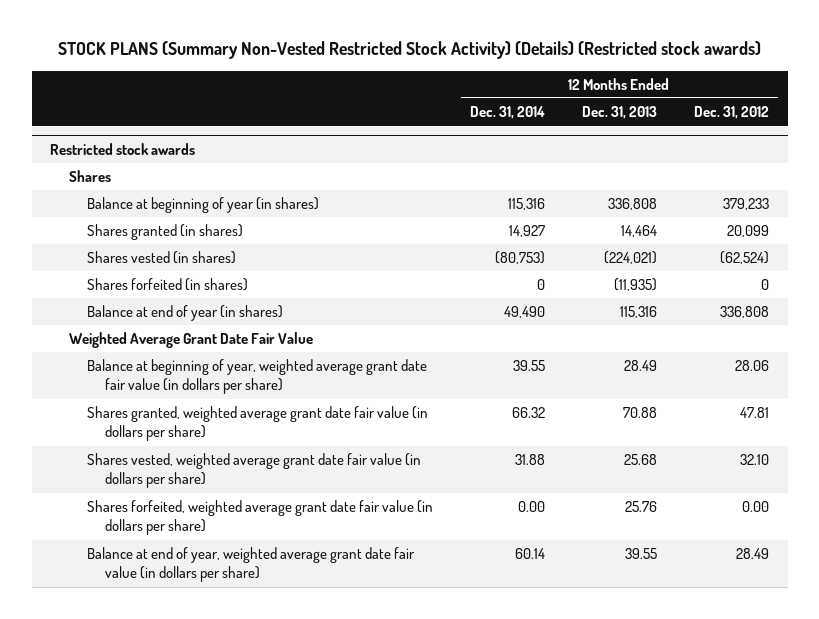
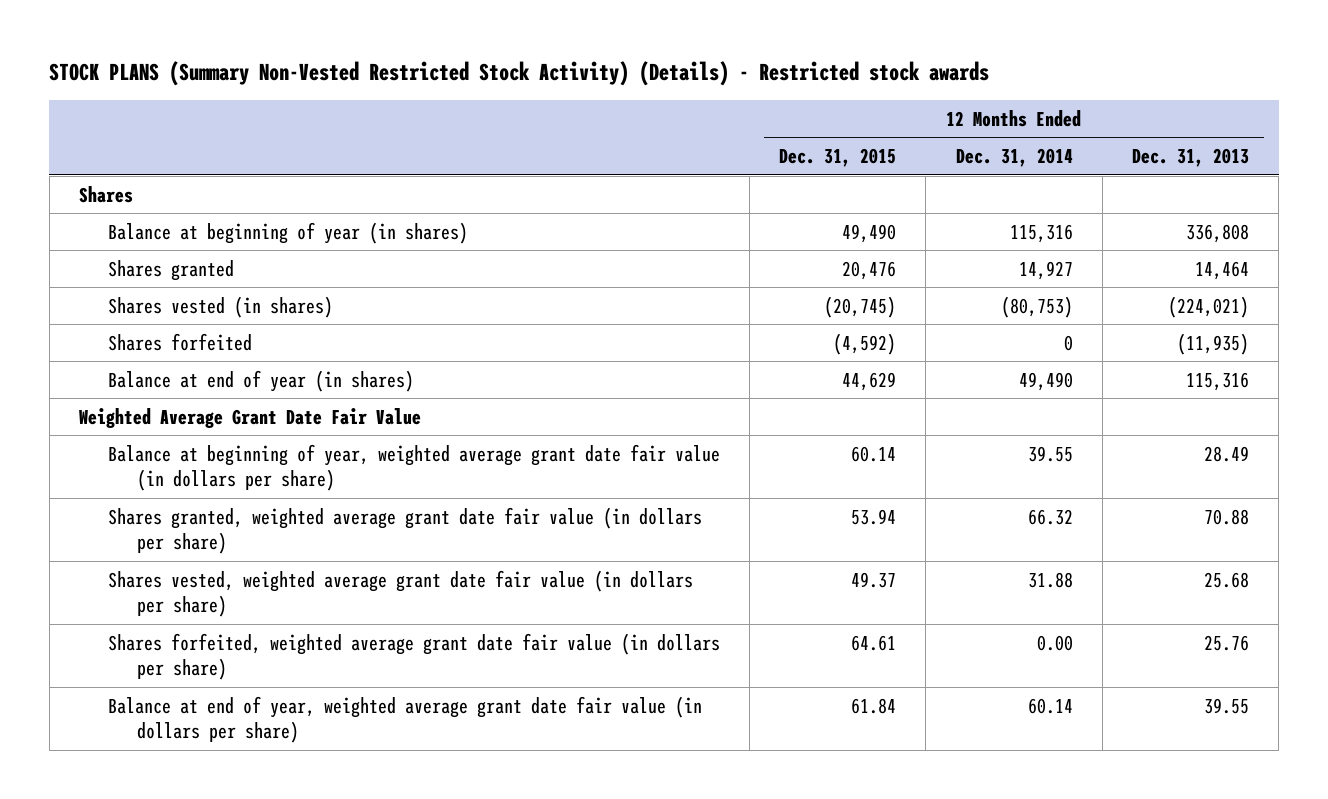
- STOCK PLANS (Summary Non-Vested Restricted Stock Activity) (Details) (Restricted stock awards)
+ STOCK PLANS (Summary Non-Vested Restricted Stock Activity) (Details) - Restricted stock awards
- | 12 Months Ended Dec. 31, 2014 | 12 Months Ended Dec. 31, 2013 | 12 Months Ended Dec. 31, 2012
+ | 12 Months Ended Dec. 31, 2015 | 12 Months Ended Dec. 31, 2014 | 12 Months Ended Dec. 31, 2013
- Restricted stock awards
- Shares granted (in shares) | 14,927 | 14,464 | 20,099
+ Shares granted | 20,476 | 14,927 | 14,464
- Shares forfeited (in shares) | 0 | (11,935) | 0
+ Shares forfeited | (4,592) | 0 | (11,935)

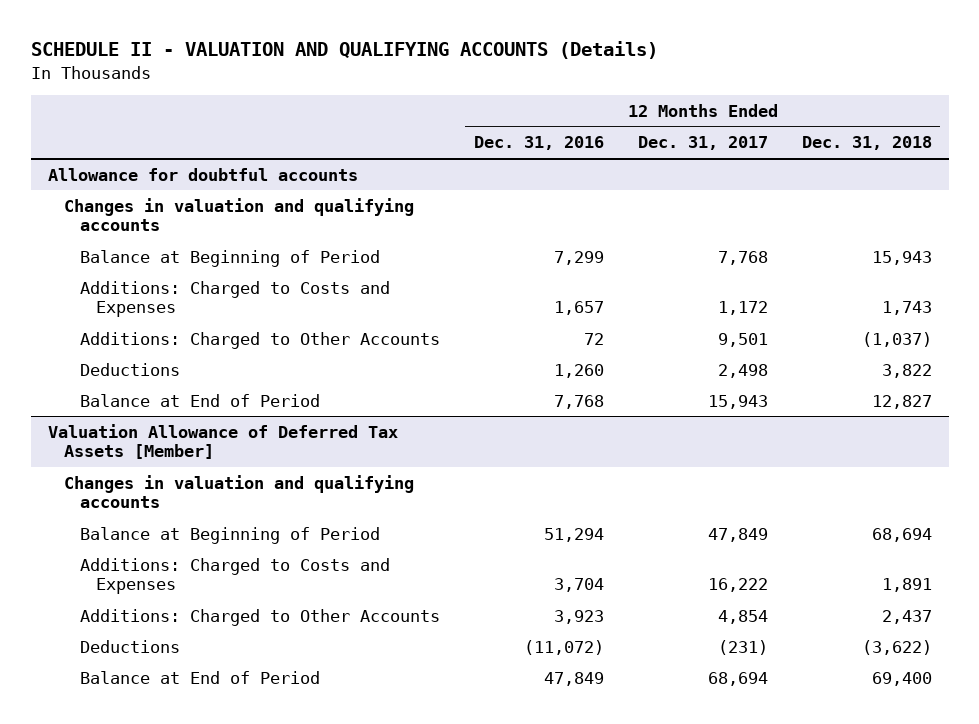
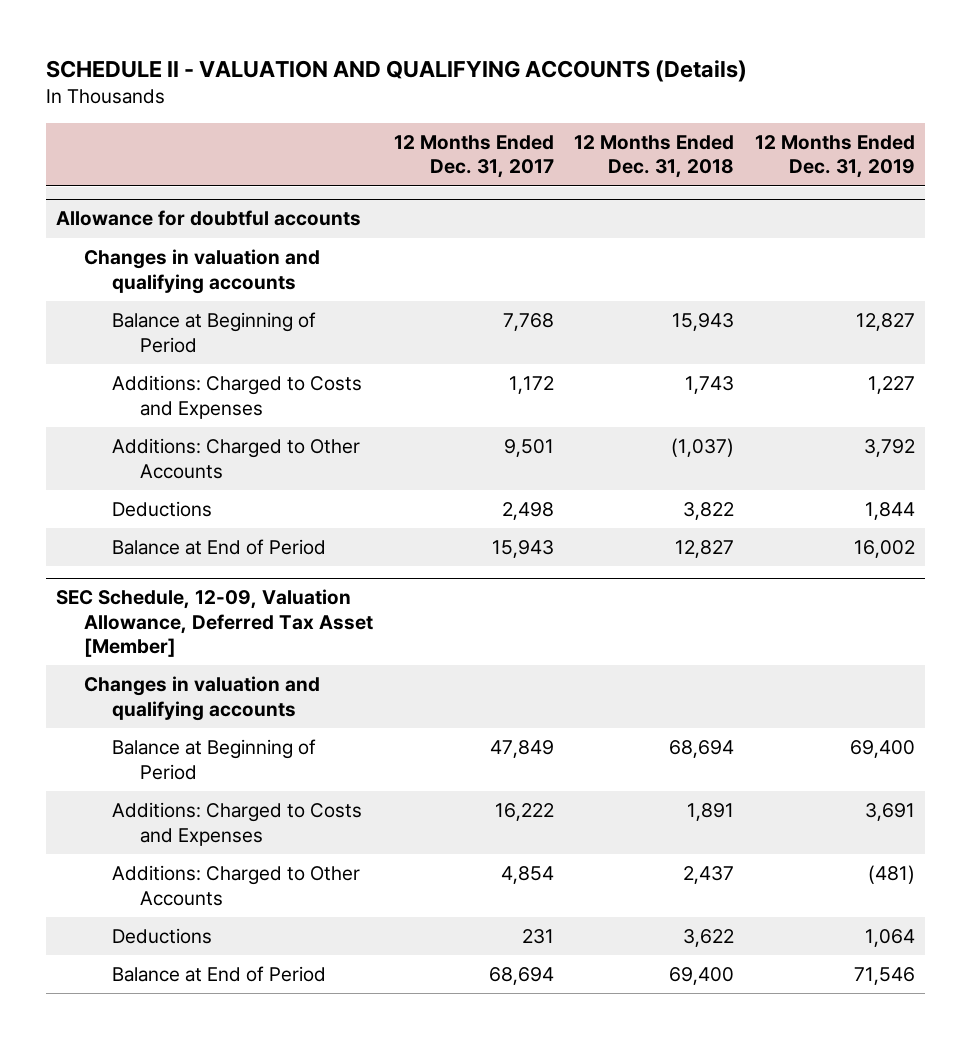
- | 12 Months Ended Dec. 31, 2016 | 12 Months Ended Dec. 31, 2017 | 12 Months Ended Dec. 31, 2018
+ | 12 Months Ended Dec. 31, 2017 | 12 Months Ended Dec. 31, 2018 | 12 Months Ended Dec. 31, 2019
- Valuation Allowance of Deferred Tax Assets [Member]
+ SEC Schedule, 12-09, Valuation Allowance, Deferred Tax Asset [Member]
- Deductions | (11,072) | (231) | (3,622)
+ Deductions | 231 | 3,622 | 1,064

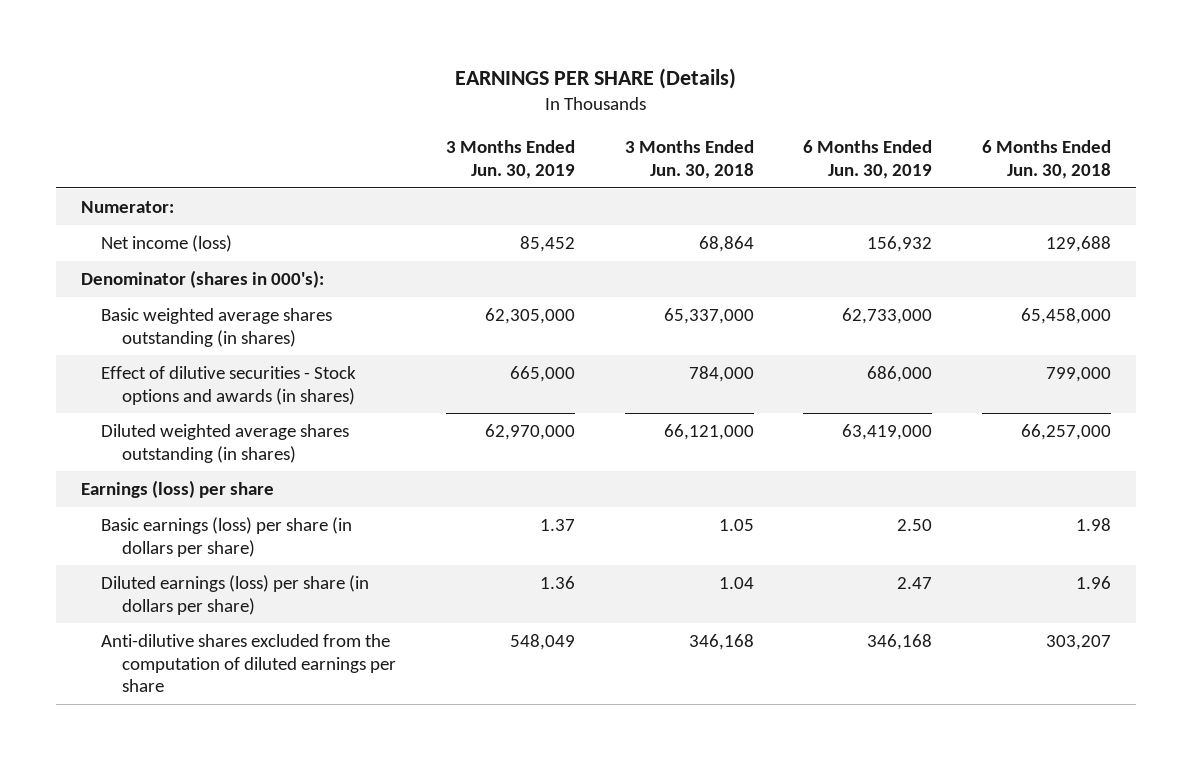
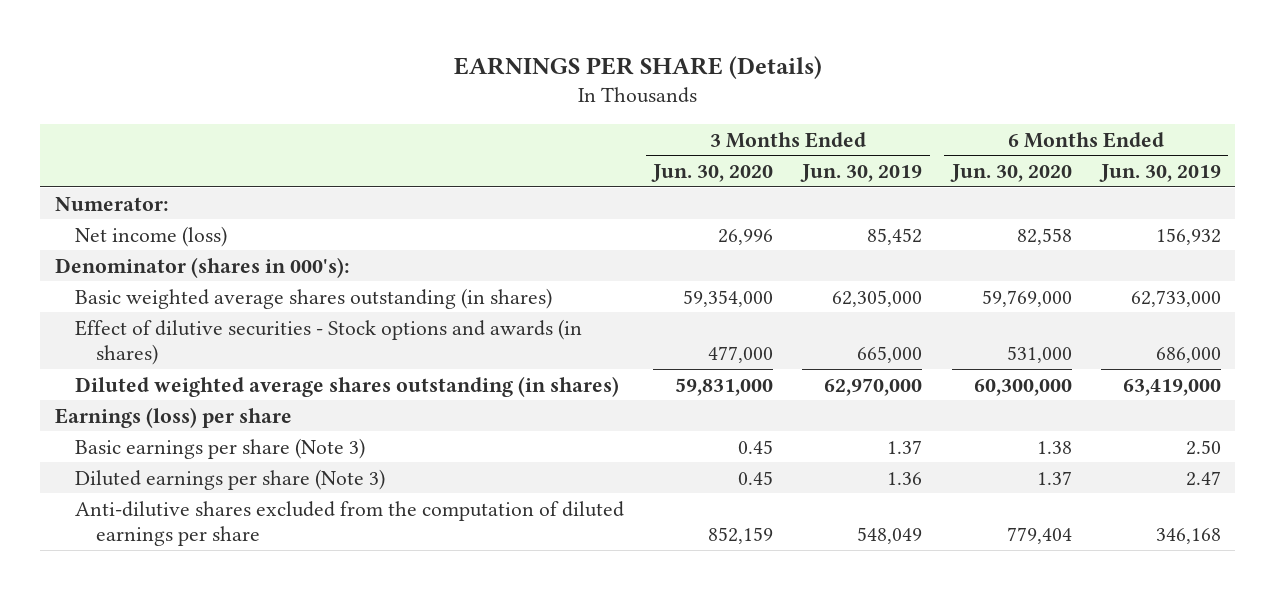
- | 3 Months Ended Jun. 30, 2019 | 3 Months Ended Jun. 30, 2018 | 6 Months Ended Jun. 30, 2019 | 6 Months Ended Jun. 30, 2018
+ | 3 Months Ended Jun. 30, 2020 | 3 Months Ended Jun. 30, 2019 | 6 Months Ended Jun. 30, 2020 | 6 Months Ended Jun. 30, 2019
- Basic earnings (loss) per share (in dollars per share) | 1.37 | 1.05 | 2.50 | 1.98
- Diluted earnings (loss) per share (in dollars per share) | 1.36 | 1.04 | 2.47 | 1.96
+ Basic earnings per share (Note 3) | 0.45 | 1.37 | 1.38 | 2.50
+ Diluted earnings per share (Note 3) | 0.45 | 1.36 | 1.37 | 2.47

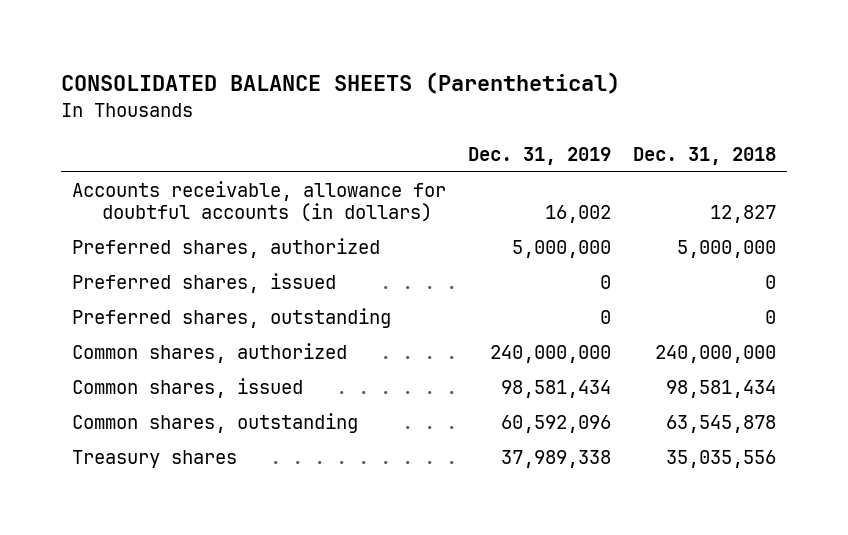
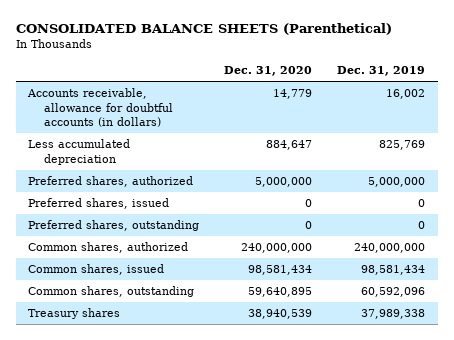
- | Dec. 31, 2019 | Dec. 31, 2018
+ | Dec. 31, 2020 | Dec. 31, 2019
+ Less accumulated depreciation | 884,647 | 825,769

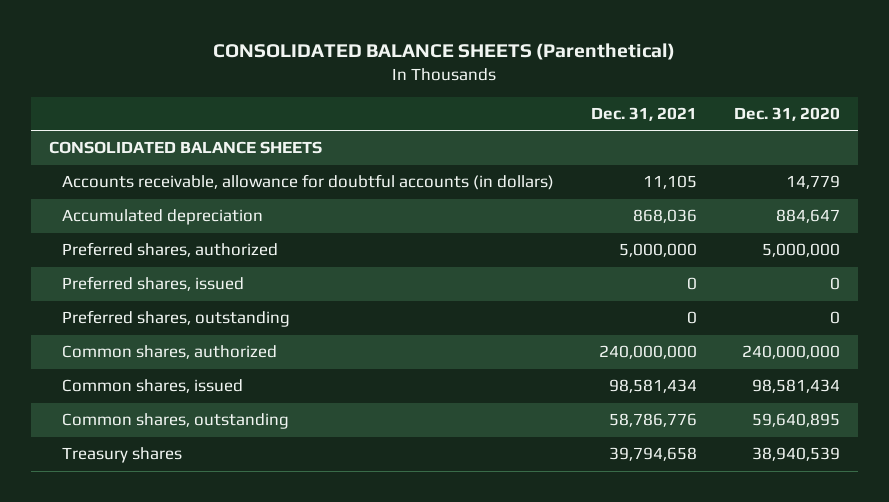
- | Dec. 31, 2020 | Dec. 31, 2019
+ | Dec. 31, 2021 | Dec. 31, 2020
+ CONSOLIDATED BALANCE SHEETS
- Less accumulated depreciation | 884,647 | 825,769
+ Accumulated depreciation | 868,036 | 884,647

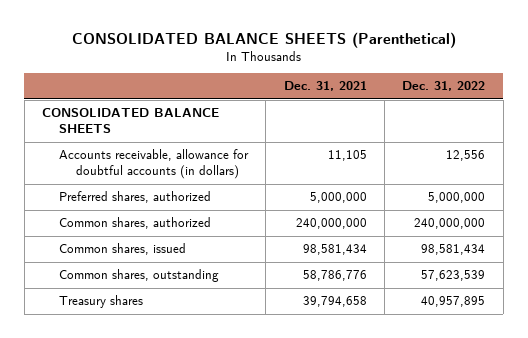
- | Dec. 31, 2021 | Dec. 31, 2020
+ | Dec. 31, 2021 | Dec. 31, 2022
- Accumulated depreciation | 868,036 | 884,647
- Preferred shares, issued | 0 | 0
- Preferred shares, outstanding | 0 | 0

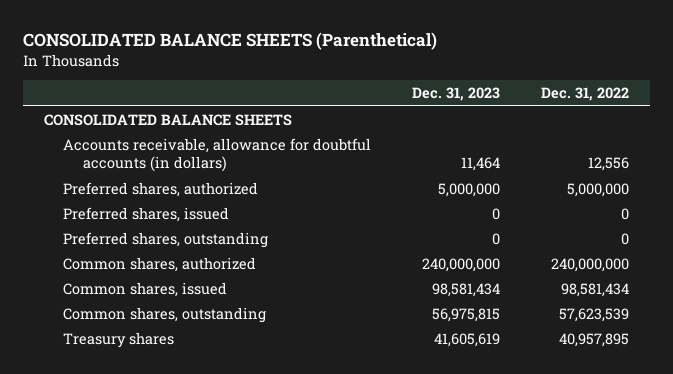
- | Dec. 31, 2021 | Dec. 31, 2022
+ | Dec. 31, 2023 | Dec. 31, 2022
+ Preferred shares, issued | 0 | 0
+ Preferred shares, outstanding | 0 | 0

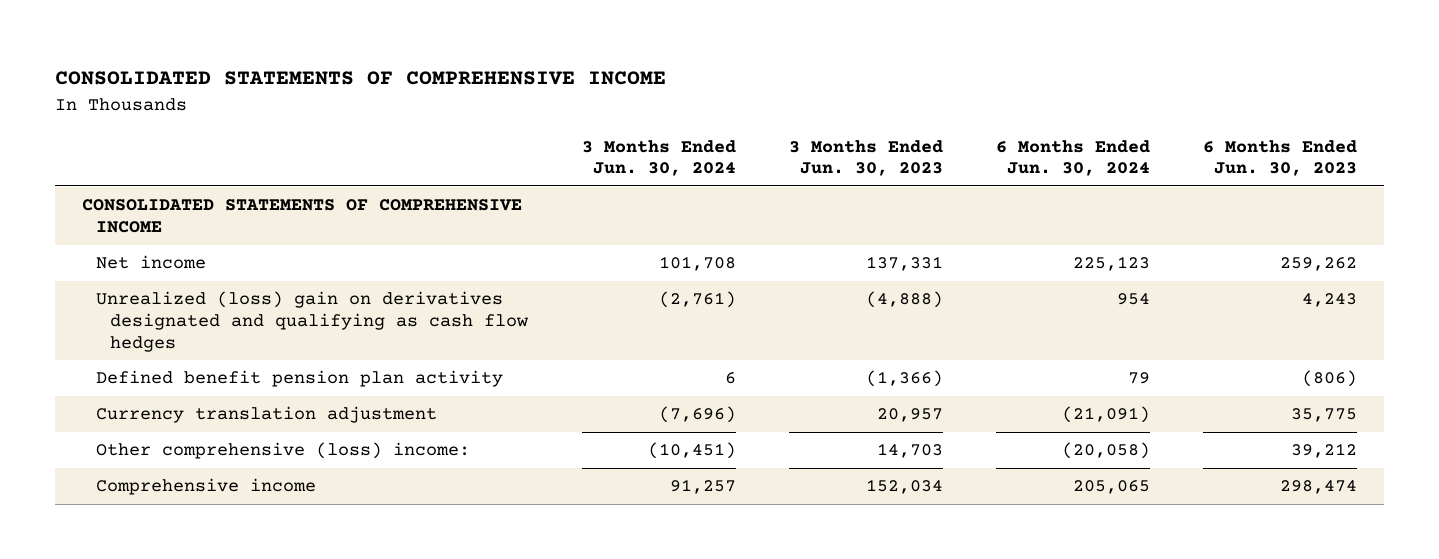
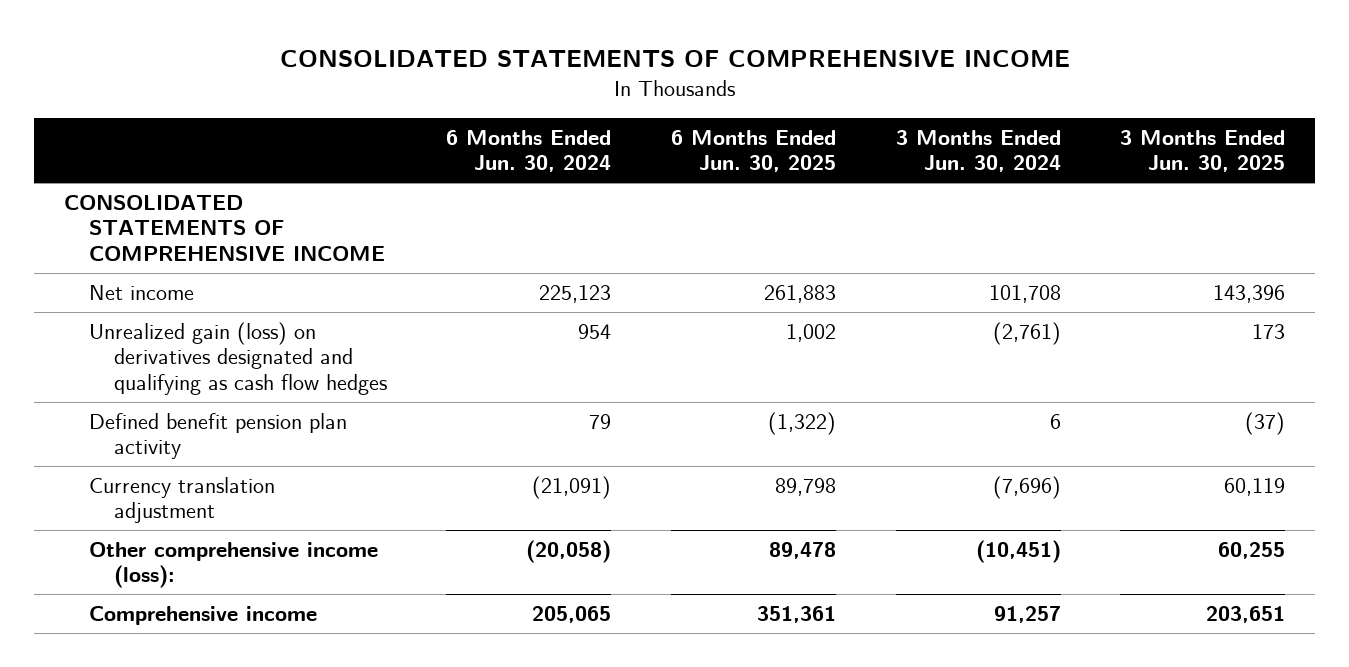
- | 3 Months Ended Jun. 30, 2024 | 3 Months Ended Jun. 30, 2023 | 6 Months Ended Jun. 30, 2024 | 6 Months Ended Jun. 30, 2023
+ | 6 Months Ended Jun. 30, 2024 | 6 Months Ended Jun. 30, 2025 | 3 Months Ended Jun. 30, 2024 | 3 Months Ended Jun. 30, 2025
- Unrealized (loss) gain on derivatives designated and qualifying as cash flow hedges | (2,761) | (4,888) | 954 | 4,243
+ Unrealized gain (loss) on derivatives designated and qualifying as cash flow hedges | 954 | 1,002 | (2,761) | 173
- Other comprehensive (loss) income: | (10,451) | 14,703 | (20,058) | 39,212
+ Other comprehensive income (loss): | (20,058) | 89,478 | (10,451) | 60,255

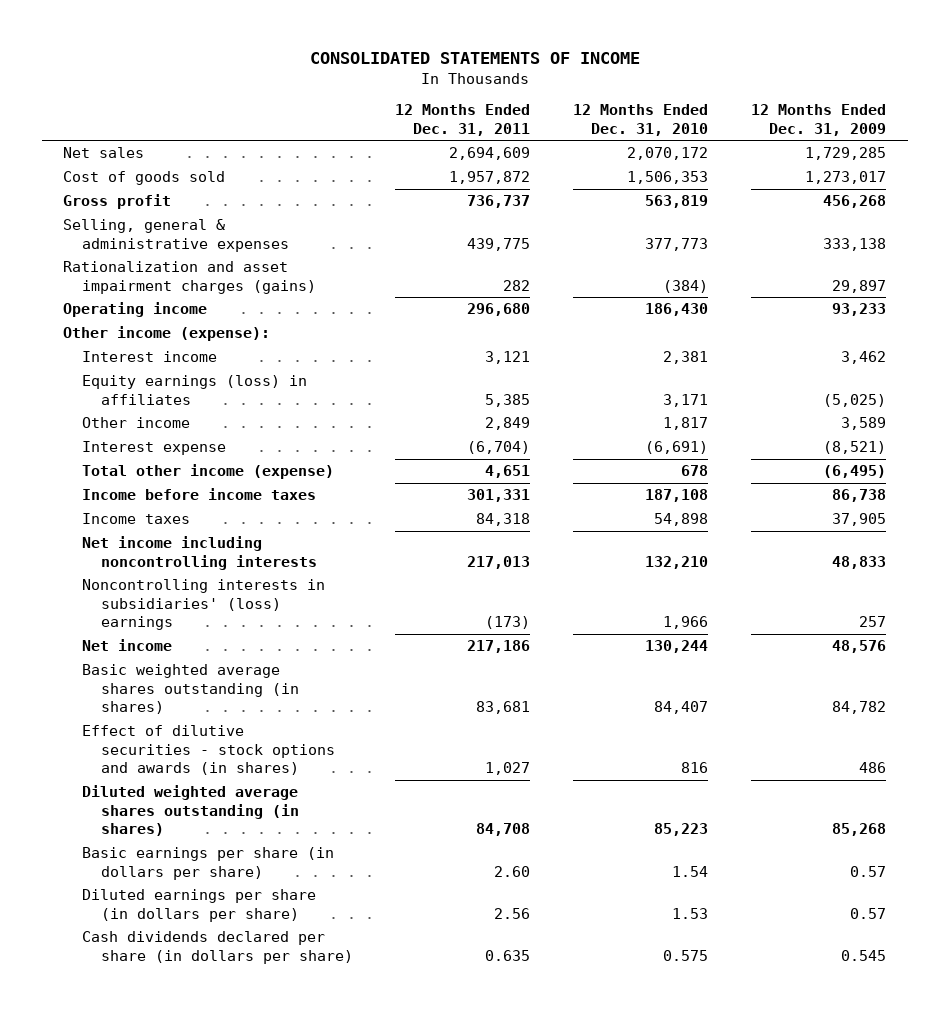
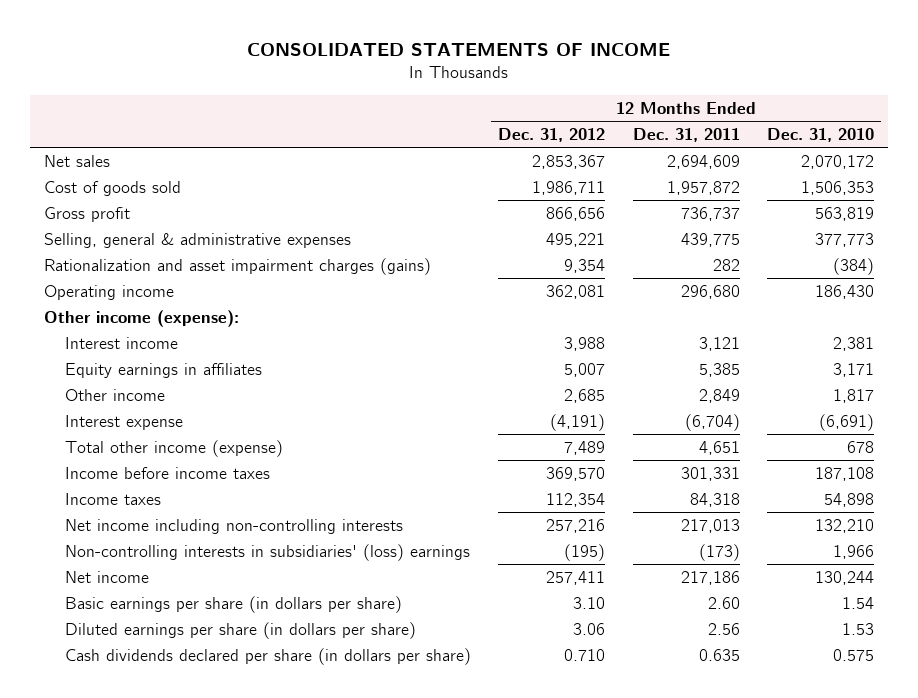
- | 12 Months Ended Dec. 31, 2011 | 12 Months Ended Dec. 31, 2010 | 12 Months Ended Dec. 31, 2009
+ | 12 Months Ended Dec. 31, 2012 | 12 Months Ended Dec. 31, 2011 | 12 Months Ended Dec. 31, 2010
- Equity earnings (loss) in affiliates | 5,385 | 3,171 | (5,025)
+ Equity earnings in affiliates | 5,007 | 5,385 | 3,171
- Net income including noncontrolling interests | 217,013 | 132,210 | 48,833
- Noncontrolling interests in subsidiaries' (loss) earnings | (173) | 1,966 | 257
+ Net income including non-controlling interests | 257,216 | 217,013 | 132,210
+ Non-controlling interests in subsidiaries' (loss) earnings | (195) | (173) | 1,966
- Basic weighted average shares outstanding (in shares) | 83,681 | 84,407 | 84,782
- Effect of dilutive securities - stock options and awards (in shares) | 1,027 | 816 | 486
- Diluted weighted average shares outstanding (in shares) | 84,708 | 85,223 | 85,268

